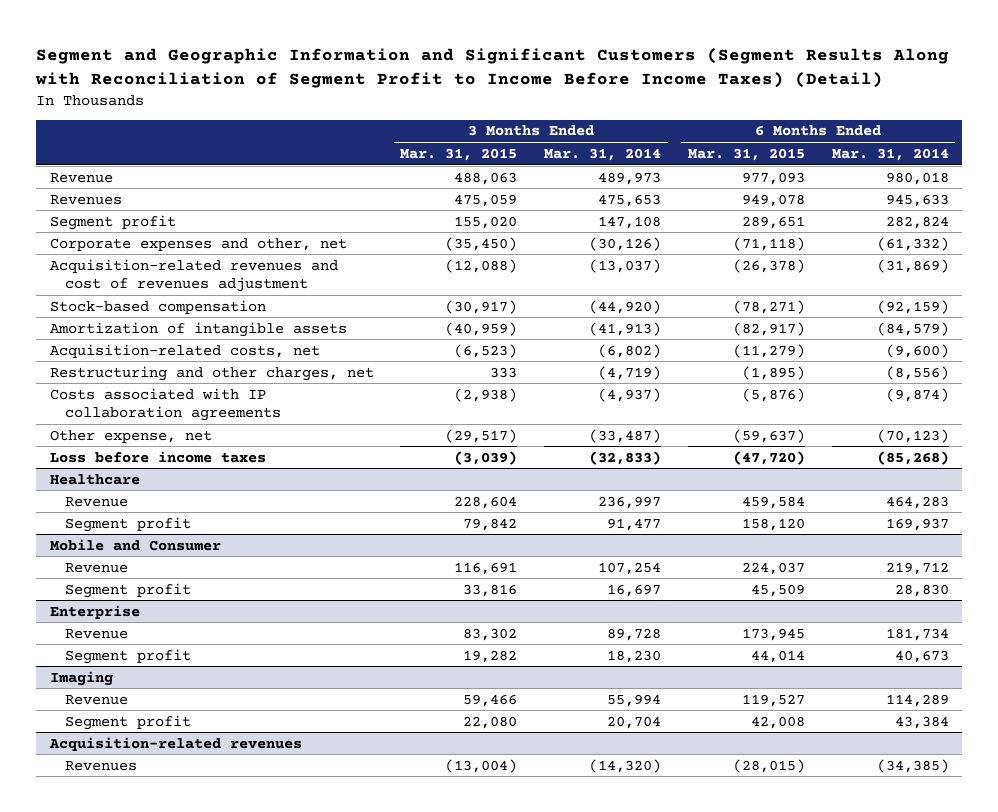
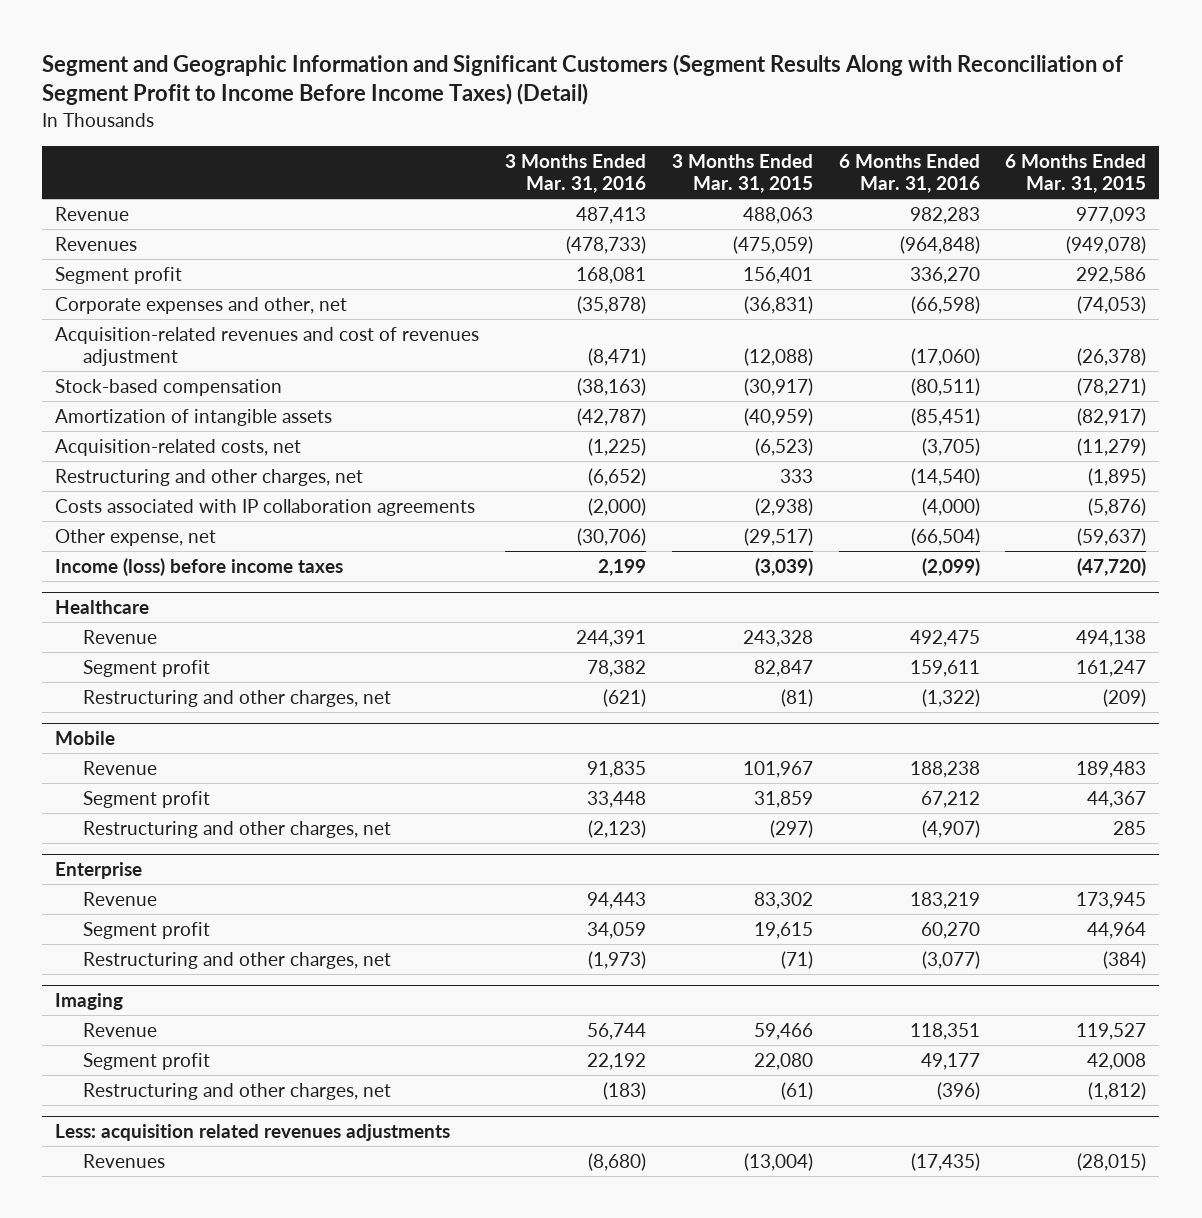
- | 3 Months Ended Mar. 31, 2015 | 3 Months Ended Mar. 31, 2014 | 6 Months Ended Mar. 31, 2015 | 6 Months Ended Mar. 31, 2014
+ | 3 Months Ended Mar. 31, 2016 | 3 Months Ended Mar. 31, 2015 | 6 Months Ended Mar. 31, 2016 | 6 Months Ended Mar. 31, 2015
- Revenues | 475,059 | 475,653 | 949,078 | 945,633
- Segment profit | 155,020 | 147,108 | 289,651 | 282,824
- Corporate expenses and other, net | (35,450) | (30,126) | (71,118) | (61,332)
+ Revenues | (478,733) | (475,059) | (964,848) | (949,078)
+ Segment profit | 168,081 | 156,401 | 336,270 | 292,586
+ Corporate expenses and other, net | (35,878) | (36,831) | (66,598) | (74,053)
- Loss before income taxes | (3,039) | (32,833) | (47,720) | (85,268)
+ Income (loss) before income taxes | 2,199 | (3,039) | (2,099) | (47,720)
@ Healthcare
- Revenue | 228,604 | 236,997 | 459,584 | 464,283
- Segment profit | 79,842 | 91,477 | 158,120 | 169,937
- Mobile and Consumer
- Revenue | 116,691 | 107,254 | 224,037 | 219,712
- Segment profit | 33,816 | 16,697 | 45,509 | 28,830
@ Healthcare
+ Revenue | 244,391 | 243,328 | 492,475 | 494,138
+ Segment profit | 78,382 | 82,847 | 159,611 | 161,247
+ Restructuring and other charges, net | (621) | (81) | (1,322) | (209)
+ Mobile
+ Revenue | 91,835 | 101,967 | 188,238 | 189,483
+ Segment profit | 33,448 | 31,859 | 67,212 | 44,367
+ Restructuring and other charges, net | (2,123) | (297) | (4,907) | 285
@ Enterprise
- Segment profit | 19,282 | 18,230 | 44,014 | 40,673
+ Segment profit | 34,059 | 19,615 | 60,270 | 44,964
+ Restructuring and other charges, net | (1,973) | (71) | (3,077) | (384)
- Acquisition-related revenues
@ Imaging
+ Restructuring and other charges, net | (183) | (61) | (396) | (1,812)
+ Less: acquisition related revenues adjustments

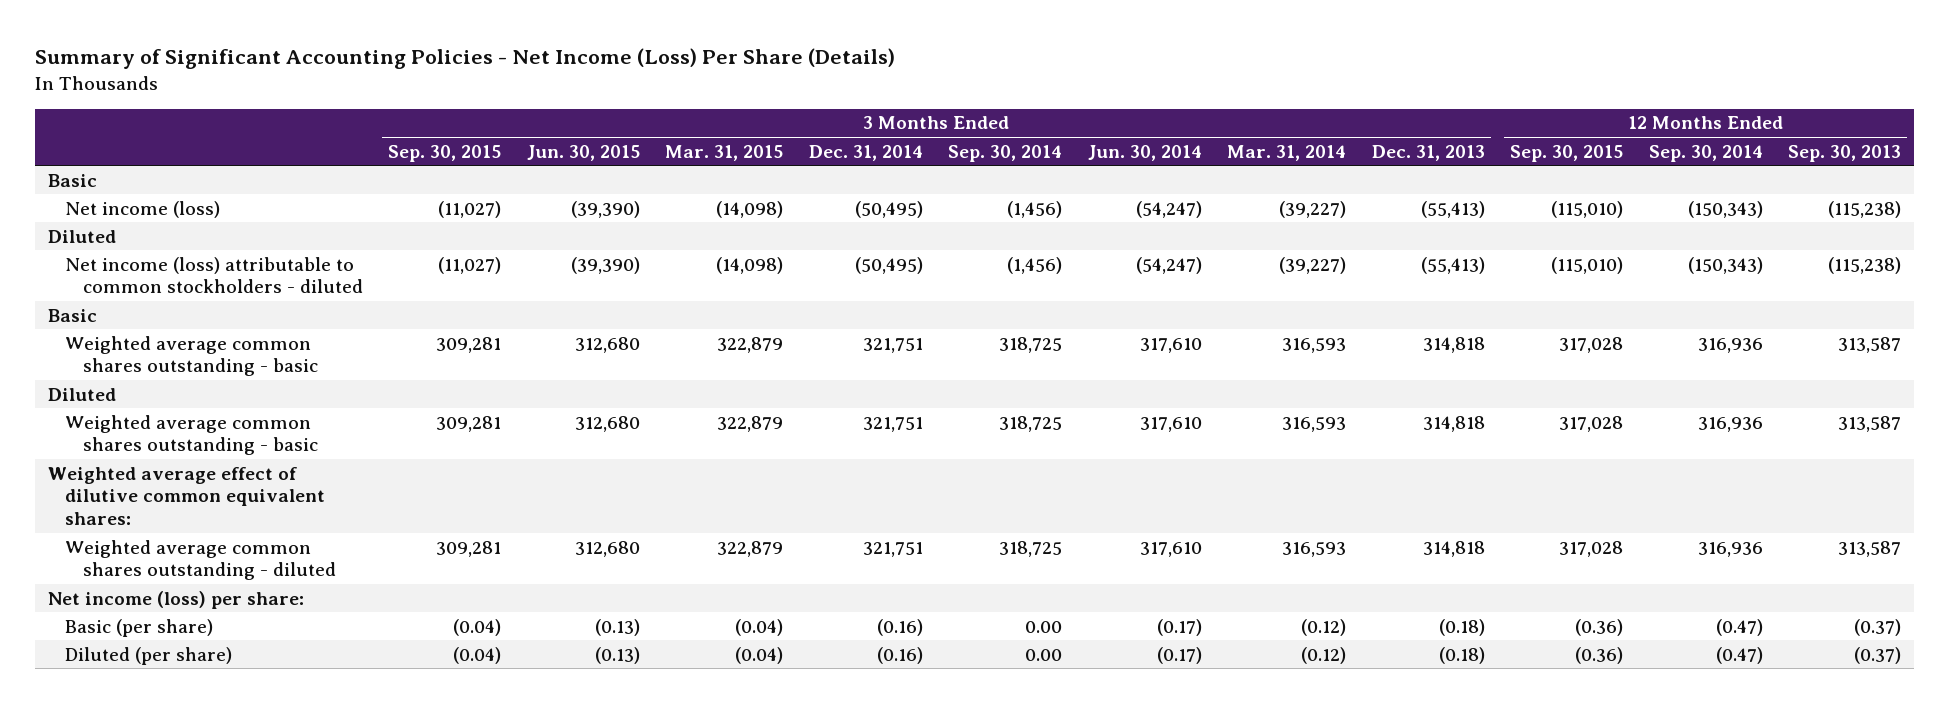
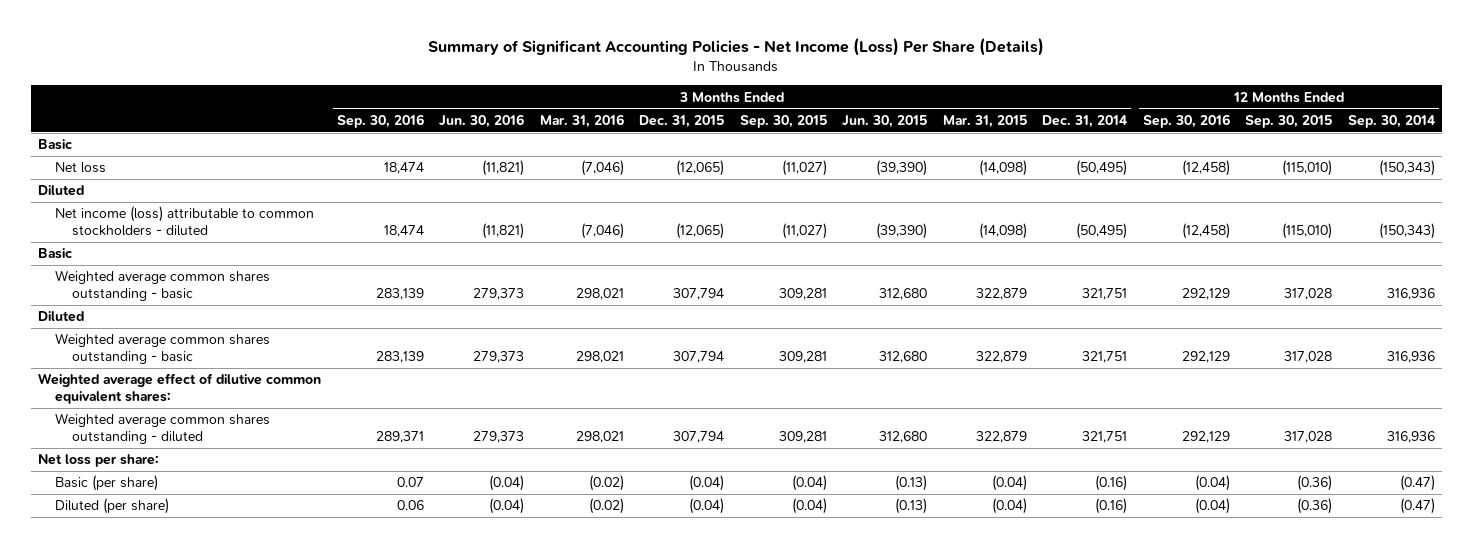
- | 3 Months Ended Sep. 30, 2015 | 3 Months Ended Jun. 30, 2015 | 3 Months Ended Mar. 31, 2015 | 3 Months Ended Dec. 31, 2014 | 3 Months Ended Sep. 30, 2014 | 3 Months Ended Jun. 30, 2014 | 3 Months Ended Mar. 31, 2014 | 3 Months Ended Dec. 31, 2013 | 12 Months Ended Sep. 30, 2015 | 12 Months Ended Sep. 30, 2014 | 12 Months Ended Sep. 30, 2013
+ | 3 Months Ended Sep. 30, 2016 | 3 Months Ended Jun. 30, 2016 | 3 Months Ended Mar. 31, 2016 | 3 Months Ended Dec. 31, 2015 | 3 Months Ended Sep. 30, 2015 | 3 Months Ended Jun. 30, 2015 | 3 Months Ended Mar. 31, 2015 | 3 Months Ended Dec. 31, 2014 | 12 Months Ended Sep. 30, 2016 | 12 Months Ended Sep. 30, 2015 | 12 Months Ended Sep. 30, 2014
- Net income (loss) | (11,027) | (39,390) | (14,098) | (50,495) | (1,456) | (54,247) | (39,227) | (55,413) | (115,010) | (150,343) | (115,238)
+ Net loss | 18,474 | (11,821) | (7,046) | (12,065) | (11,027) | (39,390) | (14,098) | (50,495) | (12,458) | (115,010) | (150,343)
- Net income (loss) per share:
+ Net loss per share:

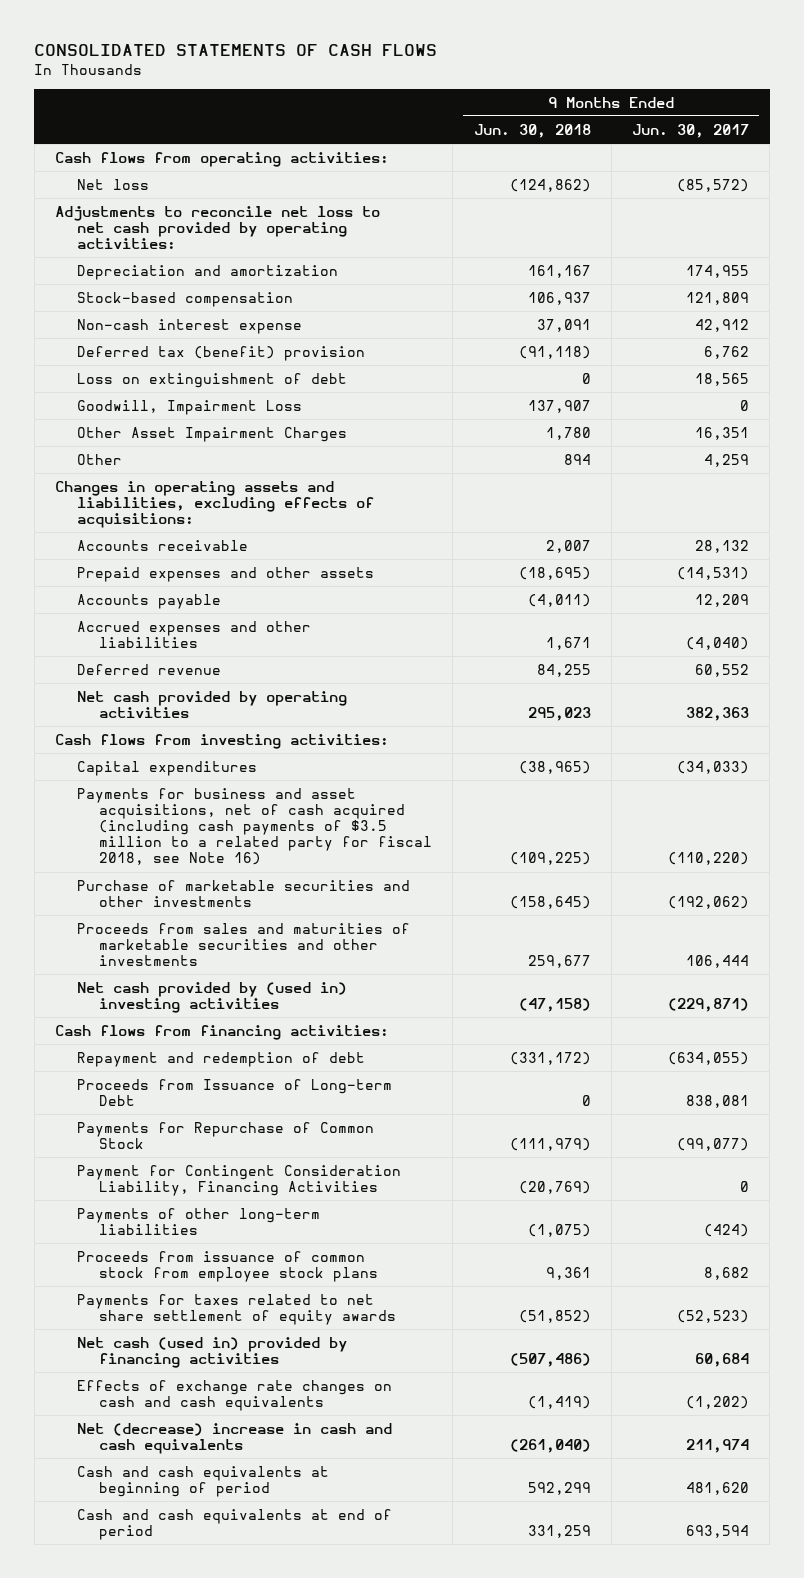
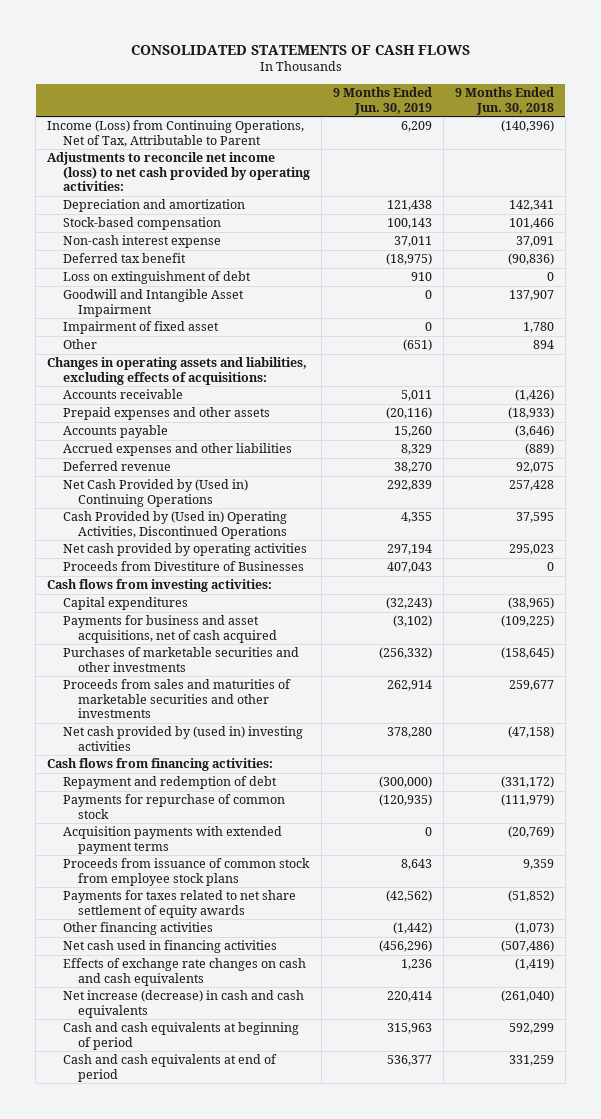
- | 9 Months Ended Jun. 30, 2018 | 9 Months Ended Jun. 30, 2017
+ | 9 Months Ended Jun. 30, 2019 | 9 Months Ended Jun. 30, 2018
- Cash flows from operating activities:
- Net loss | (124,862) | (85,572)
- Adjustments to reconcile net loss to net cash provided by operating activities:
- Depreciation and amortization | 161,167 | 174,955
- Stock-based compensation | 106,937 | 121,809
+ Income (Loss) from Continuing Operations, Net of Tax, Attributable to Parent | 6,209 | (140,396)
+ Adjustments to reconcile net income (loss) to net cash provided by operating activities:
+ Depreciation and amortization | 121,438 | 142,341
+ Stock-based compensation | 100,143 | 101,466
- Deferred tax (benefit) provision | (91,118) | 6,762
+ Deferred tax benefit | (18,975) | (90,836)
- Goodwill, Impairment Loss | 137,907 | 0
- Other Asset Impairment Charges | 1,780 | 16,351
+ Goodwill and Intangible Asset Impairment | 0 | 137,907
+ Impairment of fixed asset | 0 | 1,780
- Accounts receivable | 2,007 | 28,132
- Prepaid expenses and other assets | (18,695) | (14,531)
- Accounts payable | (4,011) | 12,209
- Accrued expenses and other liabilities | 1,671 | (4,040)
- Deferred revenue | 84,255 | 60,552
+ Accounts receivable | 5,011 | (1,426)
+ Prepaid expenses and other assets | (20,116) | (18,933)
+ Accounts payable | 15,260 | (3,646)
+ Accrued expenses and other liabilities | 8,329 | (889)
+ Deferred revenue | 38,270 | 92,075
+ Net Cash Provided by (Used in) Continuing Operations | 292,839 | 257,428
+ Cash Provided by (Used in) Operating Activities, Discontinued Operations | 4,355 | 37,595
+ Proceeds from Divestiture of Businesses | 407,043 | 0
- Payments for business and asset acquisitions, net of cash acquired (including cash payments of $3.5 million to a related party for fiscal 2018, see Note 16) | (109,225) | (110,220)
- Purchase of marketable securities and other investments | (158,645) | (192,062)
+ Payments for business and asset acquisitions, net of cash acquired | (3,102) | (109,225)
+ Purchases of marketable securities and other investments | (256,332) | (158,645)
- Proceeds from Issuance of Long-term Debt | 0 | 838,081
- Payments for Repurchase of Common Stock | (111,979) | (99,077)
- Payment for Contingent Consideration Liability, Financing Activities | (20,769) | 0
- Payments of other long-term liabilities | (1,075) | (424)
- Proceeds from issuance of common stock from employee stock plans | 9,361 | 8,682
+ Payments for repurchase of common stock | (120,935) | (111,979)
+ Acquisition payments with extended payment terms | 0 | (20,769)
+ Proceeds from issuance of common stock from employee stock plans | 8,643 | 9,359
- Net cash (used in) provided by financing activities | (507,486) | 60,684
+ Other financing activities | (1,442) | (1,073)
+ Net cash used in financing activities | (456,296) | (507,486)
- Net (decrease) increase in cash and cash equivalents | (261,040) | 211,974
+ Net increase (decrease) in cash and cash equivalents | 220,414 | (261,040)

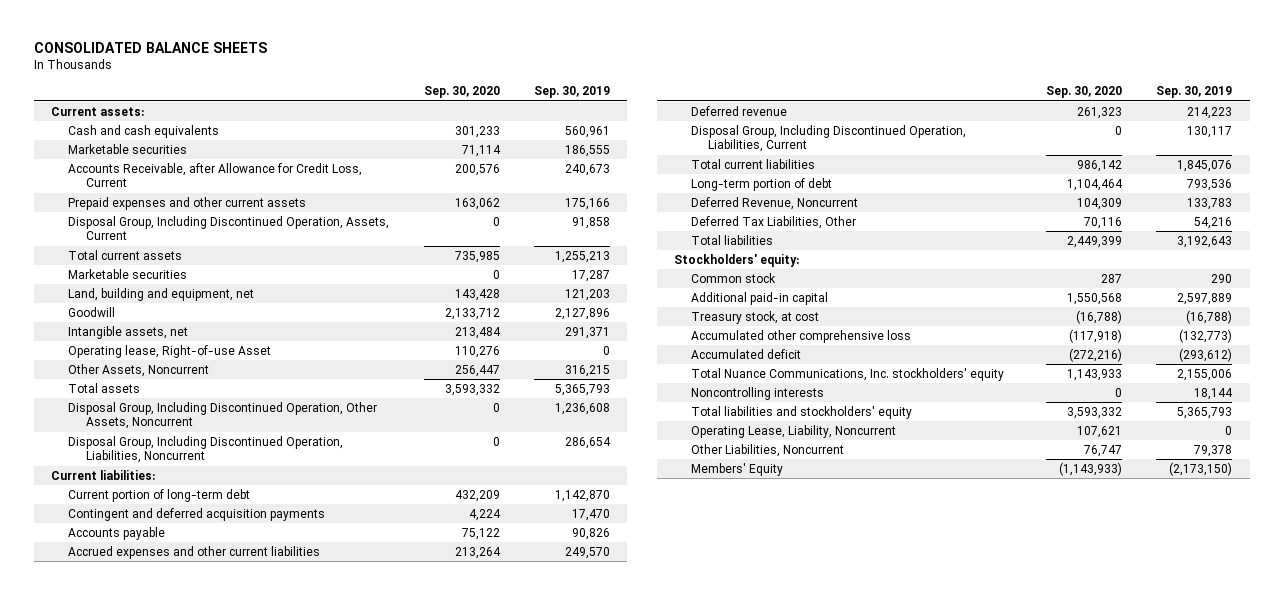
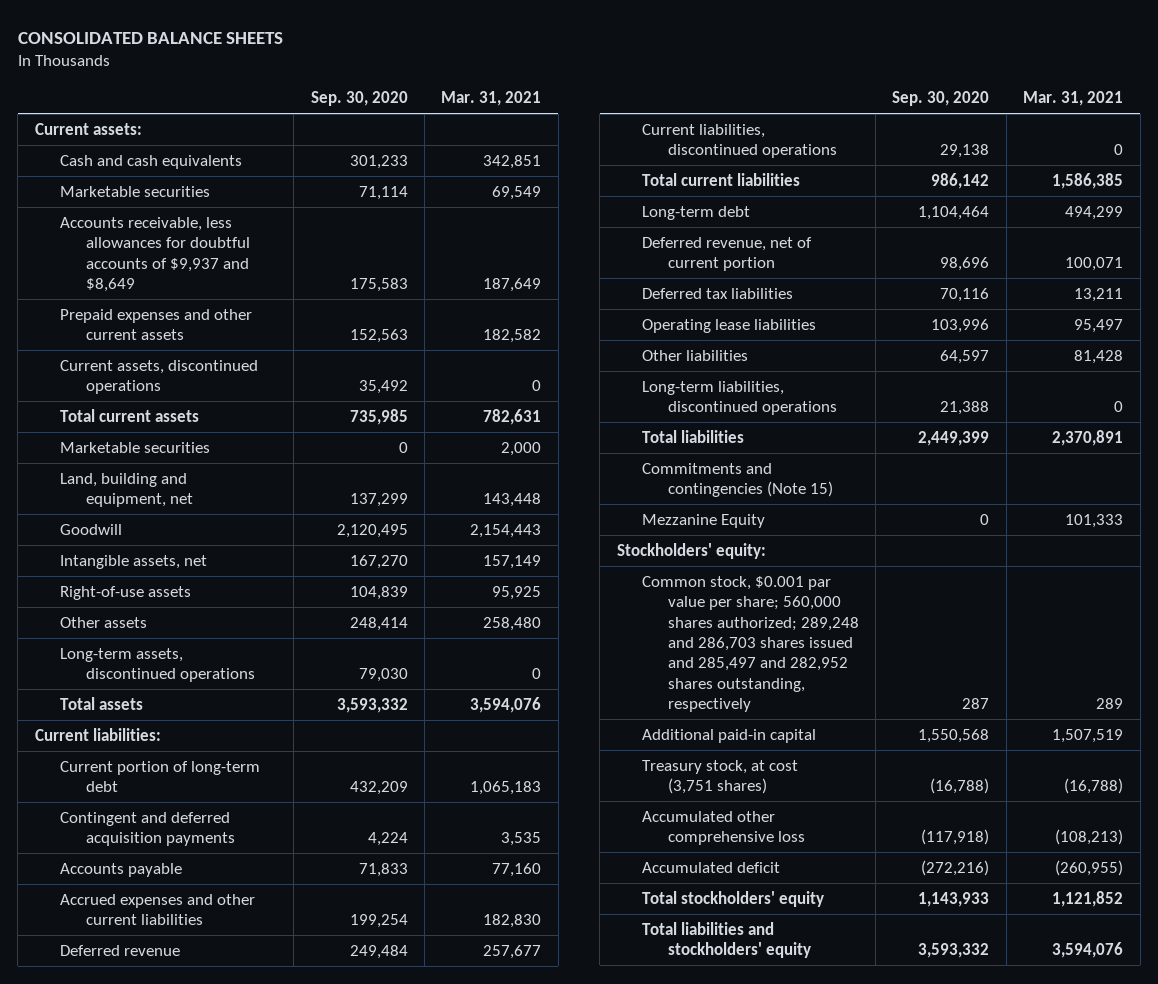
- | Sep. 30, 2020 | Sep. 30, 2019
+ | Sep. 30, 2020 | Mar. 31, 2021
- Accounts Receivable, after Allowance for Credit Loss, Current | 200,576 | 240,673
- Prepaid expenses and other current assets | 163,062 | 175,166
- Disposal Group, Including Discontinued Operation, Assets, Current | 0 | 91,858
+ Accounts receivable, less allowances for doubtful accounts of $9,937 and $8,649 | 175,583 | 187,649
+ Prepaid expenses and other current assets | 152,563 | 182,582
+ Current assets, discontinued operations | 35,492 | 0
- Land, building and equipment, net | 143,428 | 121,203
- Goodwill | 2,133,712 | 2,127,896
- Intangible assets, net | 213,484 | 291,371
- Operating lease, Right-of-use Asset | 110,276 | 0
- Other Assets, Noncurrent | 256,447 | 316,215
+ Land, building and equipment, net | 137,299 | 143,448
+ Goodwill | 2,120,495 | 2,154,443
+ Intangible assets, net | 167,270 | 157,149
+ Right-of-use assets | 104,839 | 95,925
+ Other assets | 248,414 | 258,480
+ Long-term assets, discontinued operations | 79,030 | 0
- Disposal Group, Including Discontinued Operation, Other Assets, Noncurrent | 0 | 1,236,608
- Disposal Group, Including Discontinued Operation, Liabilities, Noncurrent | 0 | 286,654
- Accounts payable | 75,122 | 90,826
- Accrued expenses and other current liabilities | 213,264 | 249,570
- Deferred revenue | 261,323 | 214,223
- Disposal Group, Including Discontinued Operation, Liabilities, Current | 0 | 130,117
+ Accounts payable | 71,833 | 77,160
+ Accrued expenses and other current liabilities | 199,254 | 182,830
+ Deferred revenue | 249,484 | 257,677
+ Current liabilities, discontinued operations | 29,138 | 0
- Long-term portion of debt | 1,104,464 | 793,536
- Deferred Revenue, Noncurrent | 104,309 | 133,783
- Deferred Tax Liabilities, Other | 70,116 | 54,216
+ Long-term debt | 1,104,464 | 494,299
+ Deferred revenue, net of current portion | 98,696 | 100,071
+ Deferred tax liabilities | 70,116 | 13,211
+ Operating lease liabilities | 103,996 | 95,497
+ Other liabilities | 64,597 | 81,428
+ Long-term liabilities, discontinued operations | 21,388 | 0
+ Commitments and contingencies (Note 15)
+ Mezzanine Equity | 0 | 101,333
- Common stock | 287 | 290
+ Common stock, $0.001 par value per share; 560,000 shares authorized; 289,248 and 286,703 shares issued and 285,497 and 282,952 shares outstanding, respectively | 287 | 289
- Treasury stock, at cost | (16,788) | (16,788)
+ Treasury stock, at cost (3,751 shares) | (16,788) | (16,788)
- Total Nuance Communications, Inc. stockholders' equity | 1,143,933 | 2,155,006
- Noncontrolling interests | 0 | 18,144
+ Total stockholders' equity | 1,143,933 | 1,121,852
- Operating Lease, Liability, Noncurrent | 107,621 | 0
- Other Liabilities, Noncurrent | 76,747 | 79,378
- Members' Equity | (1,143,933) | (2,173,150)

